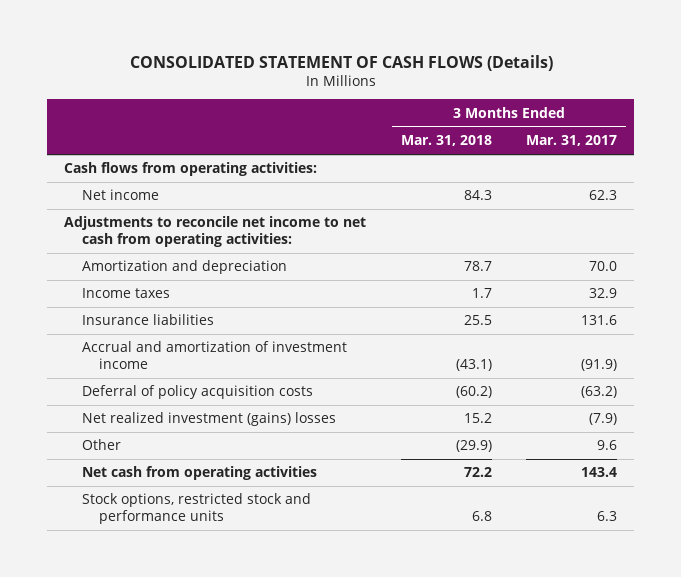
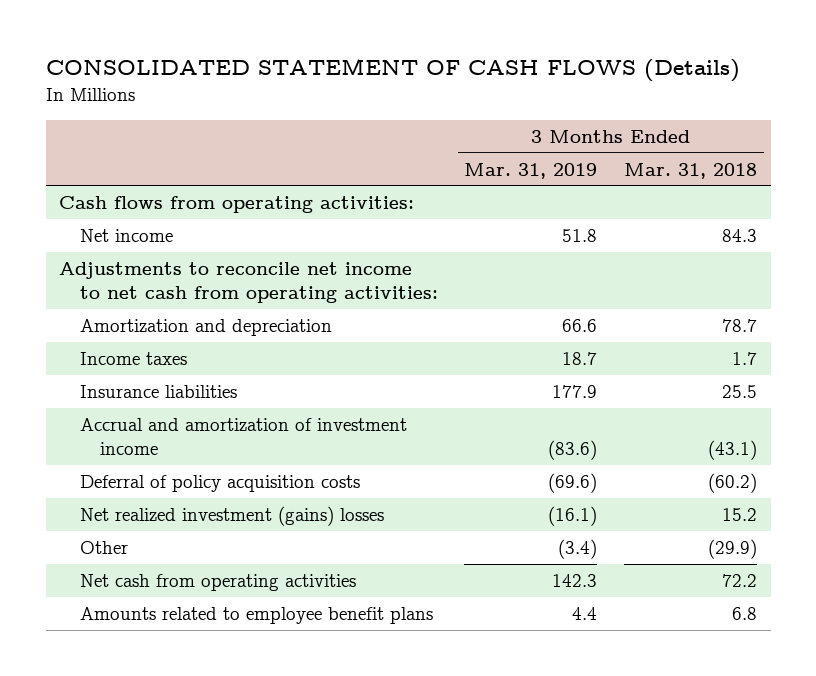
- | 3 Months Ended Mar. 31, 2018 | 3 Months Ended Mar. 31, 2017
+ | 3 Months Ended Mar. 31, 2019 | 3 Months Ended Mar. 31, 2018
- Stock options, restricted stock and performance units | 6.8 | 6.3
+ Amounts related to employee benefit plans | 4.4 | 6.8

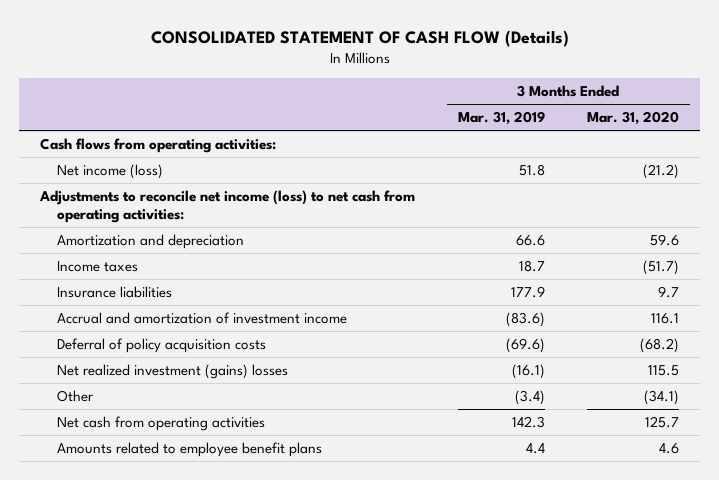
- CONSOLIDATED STATEMENT OF CASH FLOWS (Details)
+ CONSOLIDATED STATEMENT OF CASH FLOW (Details)
- | 3 Months Ended Mar. 31, 2019 | 3 Months Ended Mar. 31, 2018
+ | 3 Months Ended Mar. 31, 2019 | 3 Months Ended Mar. 31, 2020
- Net income | 51.8 | 84.3
- Adjustments to reconcile net income to net cash from operating activities:
+ Net income (loss) | 51.8 | (21.2)
+ Adjustments to reconcile net income (loss) to net cash from operating activities:

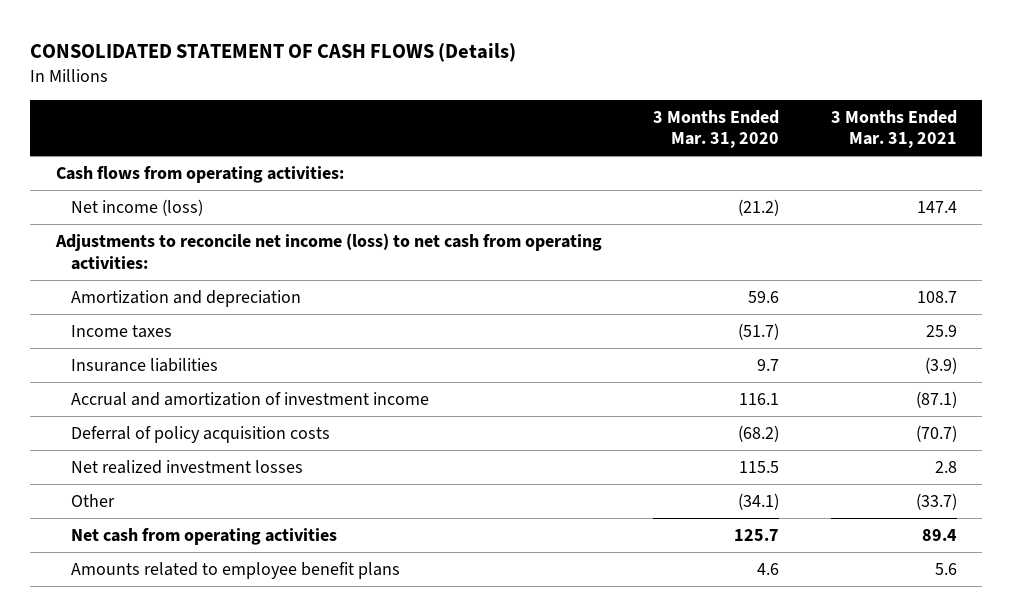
- CONSOLIDATED STATEMENT OF CASH FLOW (Details)
+ CONSOLIDATED STATEMENT OF CASH FLOWS (Details)
- | 3 Months Ended Mar. 31, 2019 | 3 Months Ended Mar. 31, 2020
+ | 3 Months Ended Mar. 31, 2020 | 3 Months Ended Mar. 31, 2021
- Net realized investment (gains) losses | (16.1) | 115.5
+ Net realized investment losses | 115.5 | 2.8

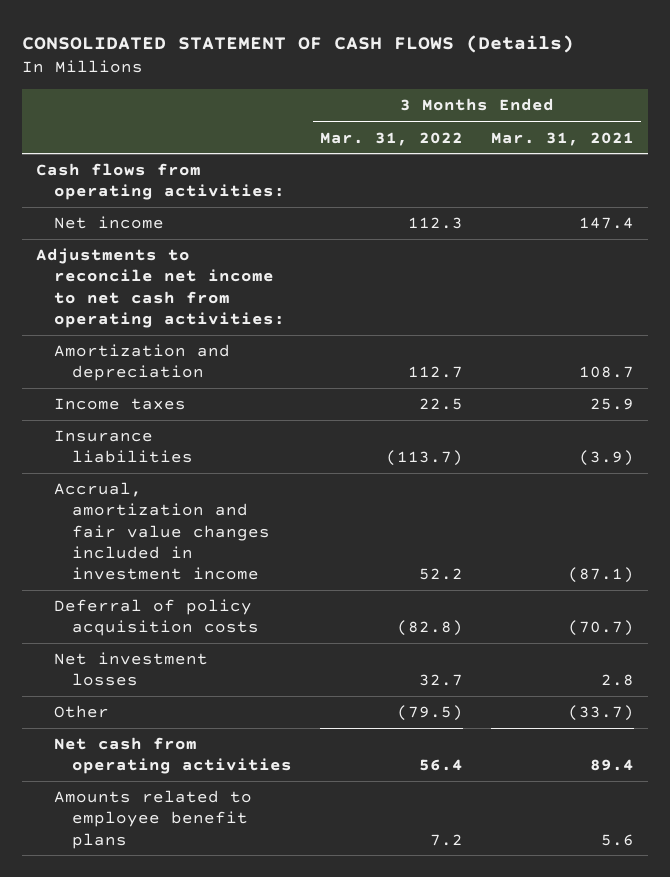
- | 3 Months Ended Mar. 31, 2020 | 3 Months Ended Mar. 31, 2021
+ | 3 Months Ended Mar. 31, 2022 | 3 Months Ended Mar. 31, 2021
- Net income (loss) | (21.2) | 147.4
- Adjustments to reconcile net income (loss) to net cash from operating activities:
+ Net income | 112.3 | 147.4
+ Adjustments to reconcile net income to net cash from operating activities:
- Accrual and amortization of investment income | 116.1 | (87.1)
+ Accrual, amortization and fair value changes included in investment income | 52.2 | (87.1)
- Net realized investment losses | 115.5 | 2.8
+ Net investment losses | 32.7 | 2.8

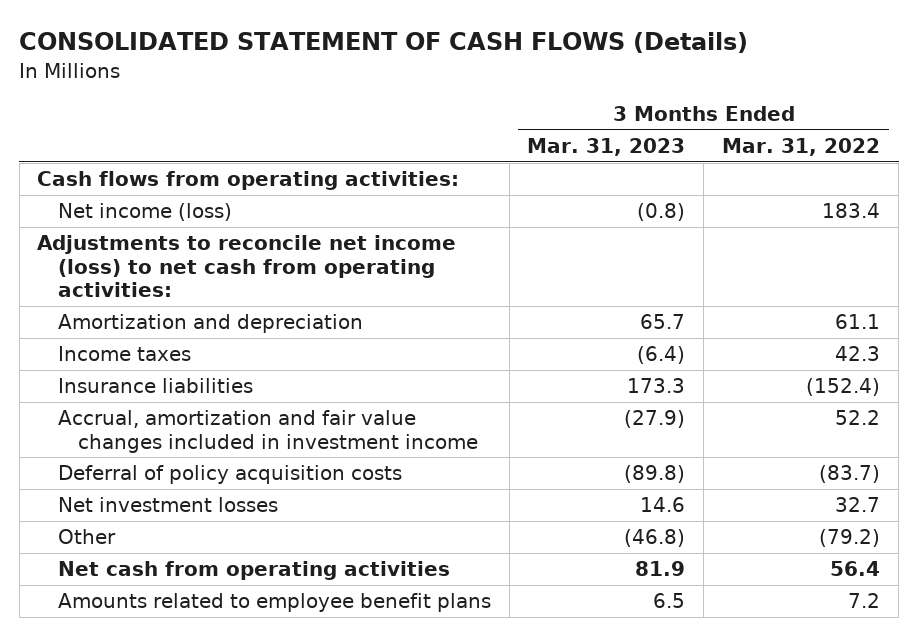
- | 3 Months Ended Mar. 31, 2022 | 3 Months Ended Mar. 31, 2021
+ | 3 Months Ended Mar. 31, 2023 | 3 Months Ended Mar. 31, 2022
- Net income | 112.3 | 147.4
- Adjustments to reconcile net income to net cash from operating activities:
- Amortization and depreciation | 112.7 | 108.7
- Income taxes | 22.5 | 25.9
- Insurance liabilities | (113.7) | (3.9)
+ Net income (loss) | (0.8) | 183.4
+ Adjustments to reconcile net income (loss) to net cash from operating activities:
+ Amortization and depreciation | 65.7 | 61.1
+ Income taxes | (6.4) | 42.3
+ Insurance liabilities | 173.3 | (152.4)
- Deferral of policy acquisition costs | (82.8) | (70.7)
+ Deferral of policy acquisition costs | (89.8) | (83.7)
- Other | (79.5) | (33.7)
+ Other | (46.8) | (79.2)

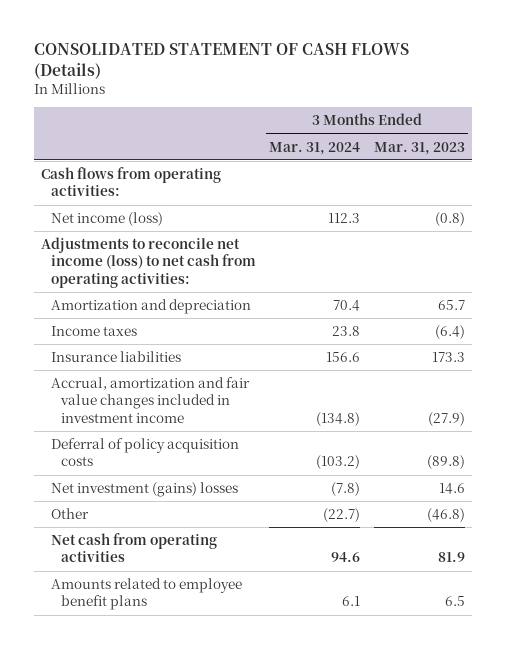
- | 3 Months Ended Mar. 31, 2023 | 3 Months Ended Mar. 31, 2022
+ | 3 Months Ended Mar. 31, 2024 | 3 Months Ended Mar. 31, 2023
- Net investment losses | 14.6 | 32.7
+ Net investment (gains) losses | (7.8) | 14.6

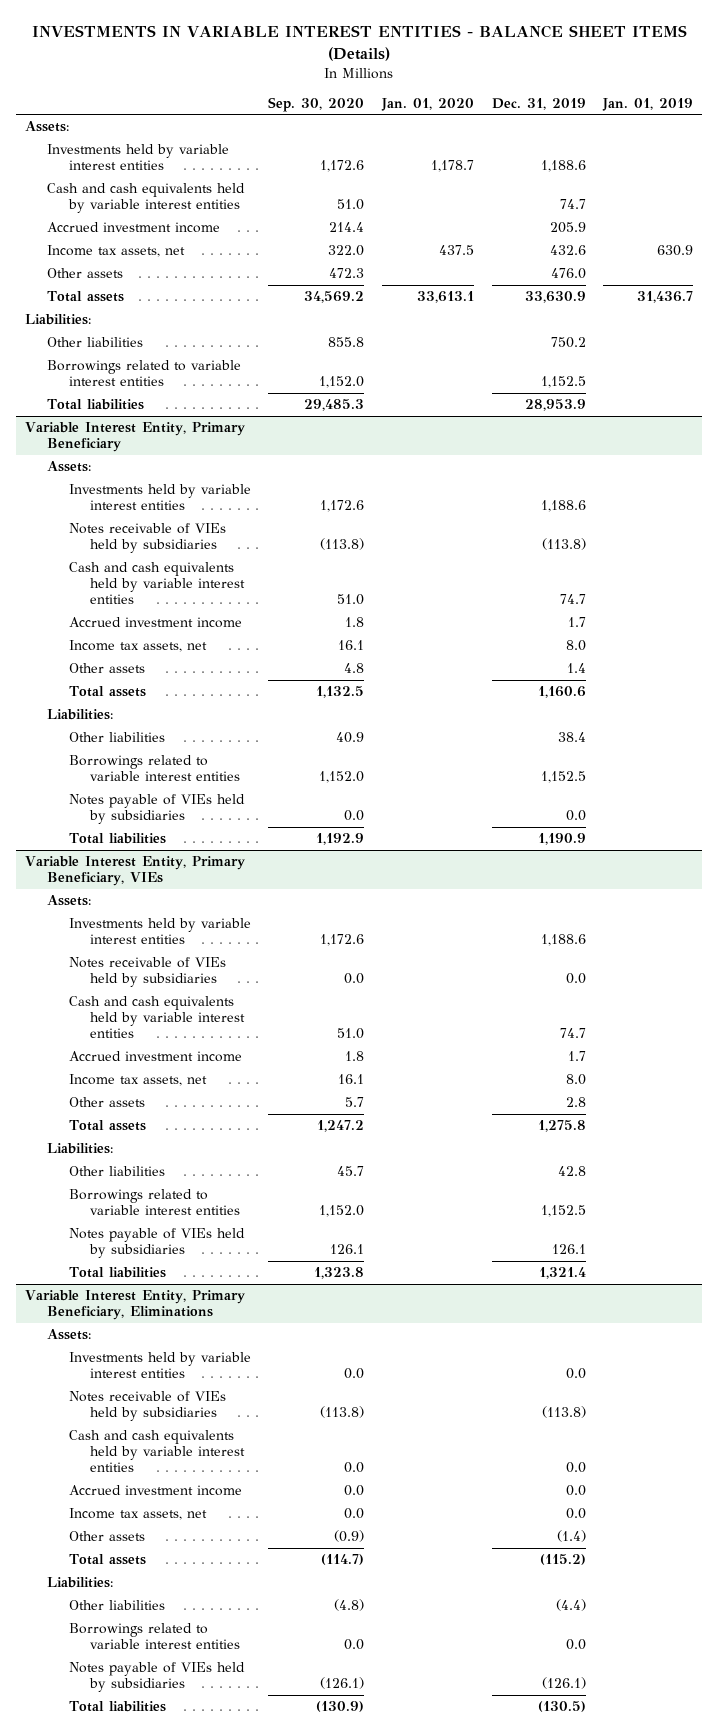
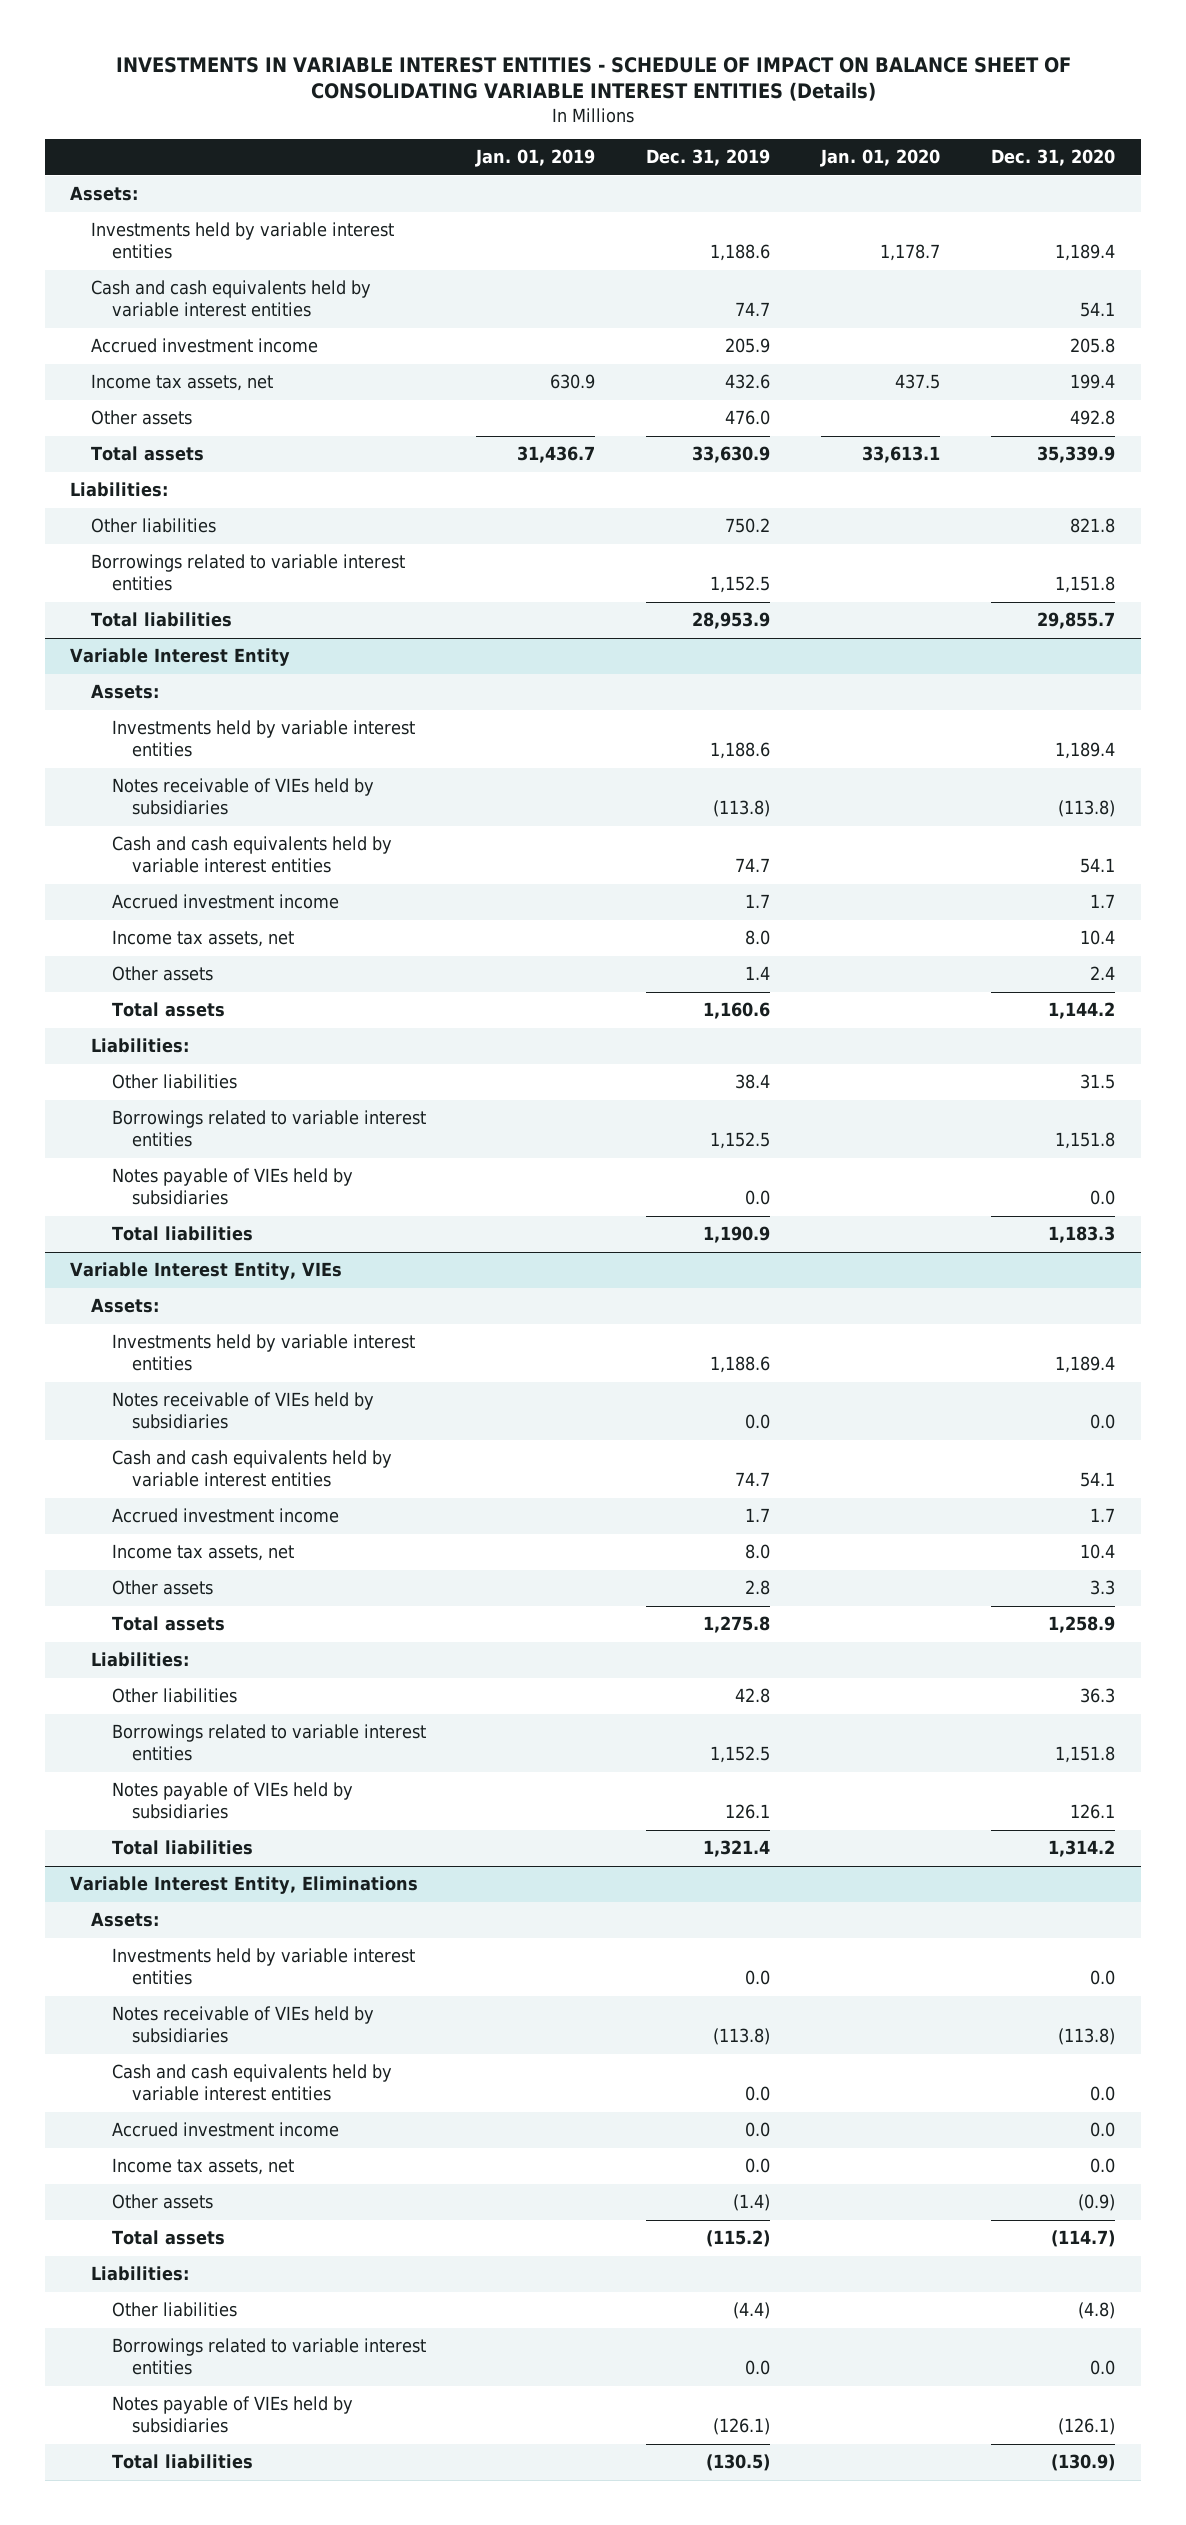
- INVESTMENTS IN VARIABLE INTEREST ENTITIES - BALANCE SHEET ITEMS (Details)
+ INVESTMENTS IN VARIABLE INTEREST ENTITIES - SCHEDULE OF IMPACT ON BALANCE SHEET OF CONSOLIDATING VARIABLE INTEREST ENTITIES (Details)
- | Sep. 30, 2020 | Jan. 01, 2020 | Dec. 31, 2019 | Jan. 01, 2019
+ | Jan. 01, 2019 | Dec. 31, 2019 | Jan. 01, 2020 | Dec. 31, 2020
- Variable Interest Entity, Primary Beneficiary
+ Variable Interest Entity
- Variable Interest Entity, Primary Beneficiary, VIEs
+ Variable Interest Entity, VIEs
- Variable Interest Entity, Primary Beneficiary, Eliminations
+ Variable Interest Entity, Eliminations

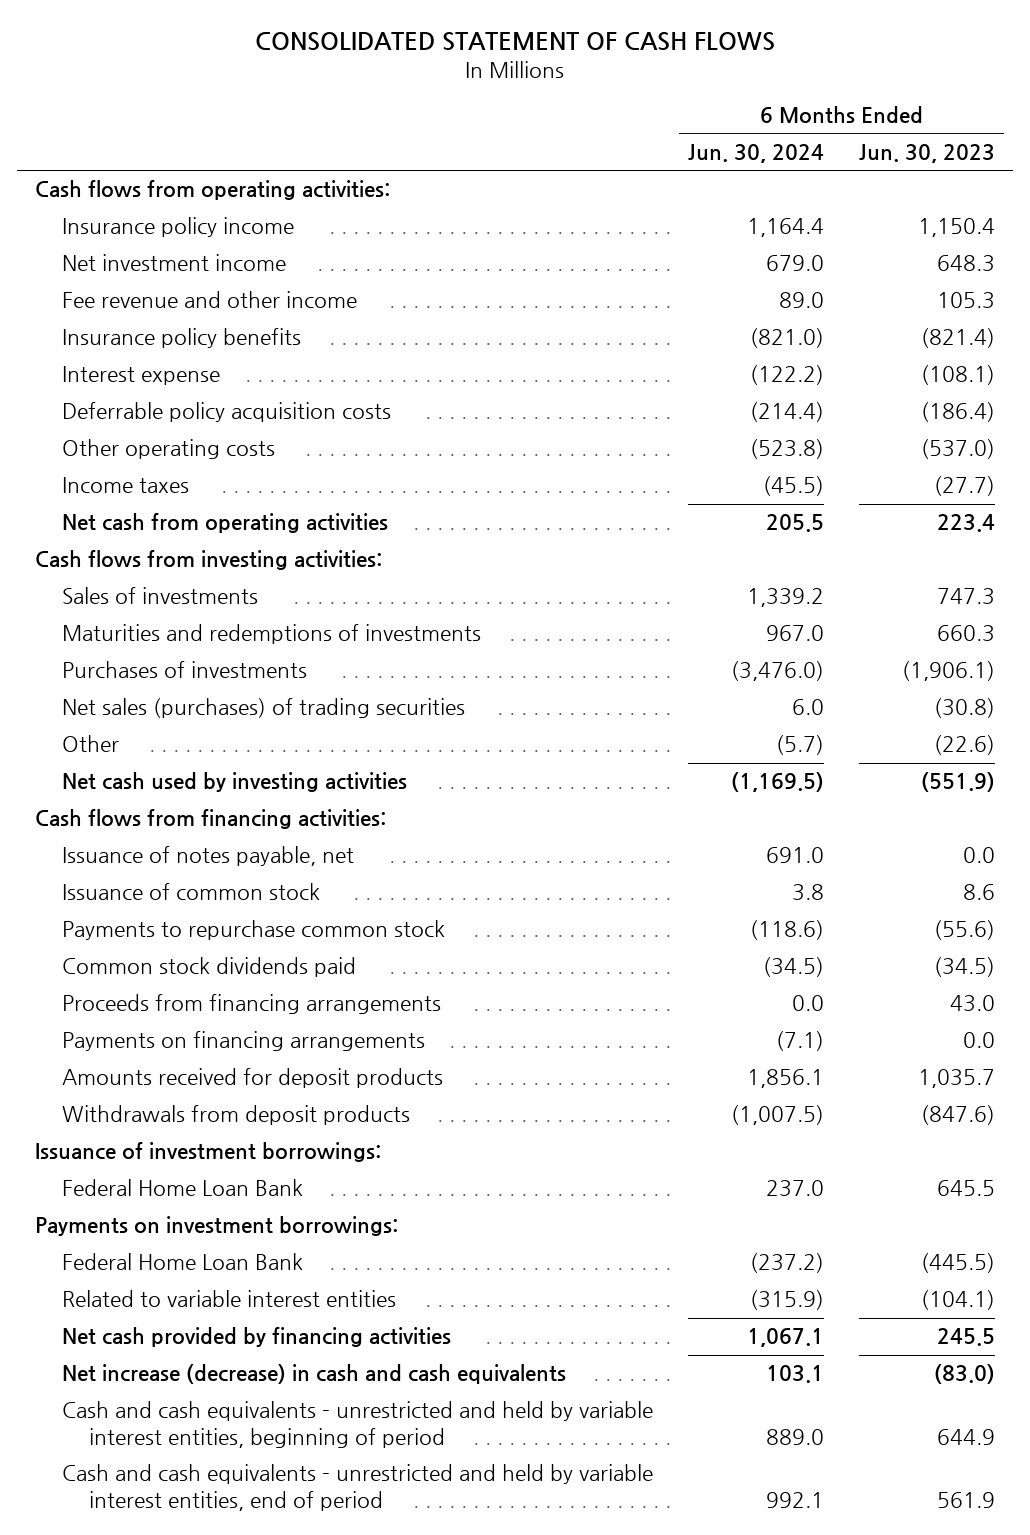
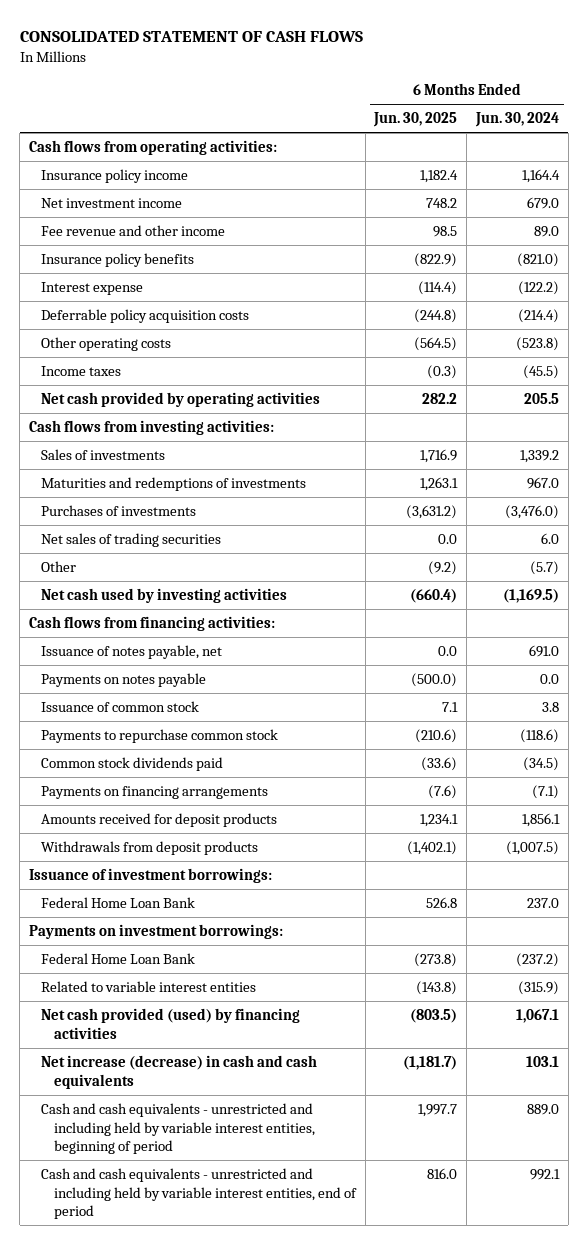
- | 6 Months Ended Jun. 30, 2024 | 6 Months Ended Jun. 30, 2023
+ | 6 Months Ended Jun. 30, 2025 | 6 Months Ended Jun. 30, 2024
- Net cash from operating activities | 205.5 | 223.4
+ Net cash provided by operating activities | 282.2 | 205.5
- Net sales (purchases) of trading securities | 6.0 | (30.8)
+ Net sales of trading securities | 0.0 | 6.0
+ Payments on notes payable | (500.0) | 0.0
- Proceeds from financing arrangements | 0.0 | 43.0
- Net cash provided by financing activities | 1,067.1 | 245.5
+ Net cash provided (used) by financing activities | (803.5) | 1,067.1
- Cash and cash equivalents - unrestricted and held by variable interest entities, beginning of period | 889.0 | 644.9
- Cash and cash equivalents - unrestricted and held by variable interest entities, end of period | 992.1 | 561.9
+ Cash and cash equivalents - unrestricted and including held by variable interest entities, beginning of period | 1,997.7 | 889.0
+ Cash and cash equivalents - unrestricted and including held by variable interest entities, end of period | 816.0 | 992.1

